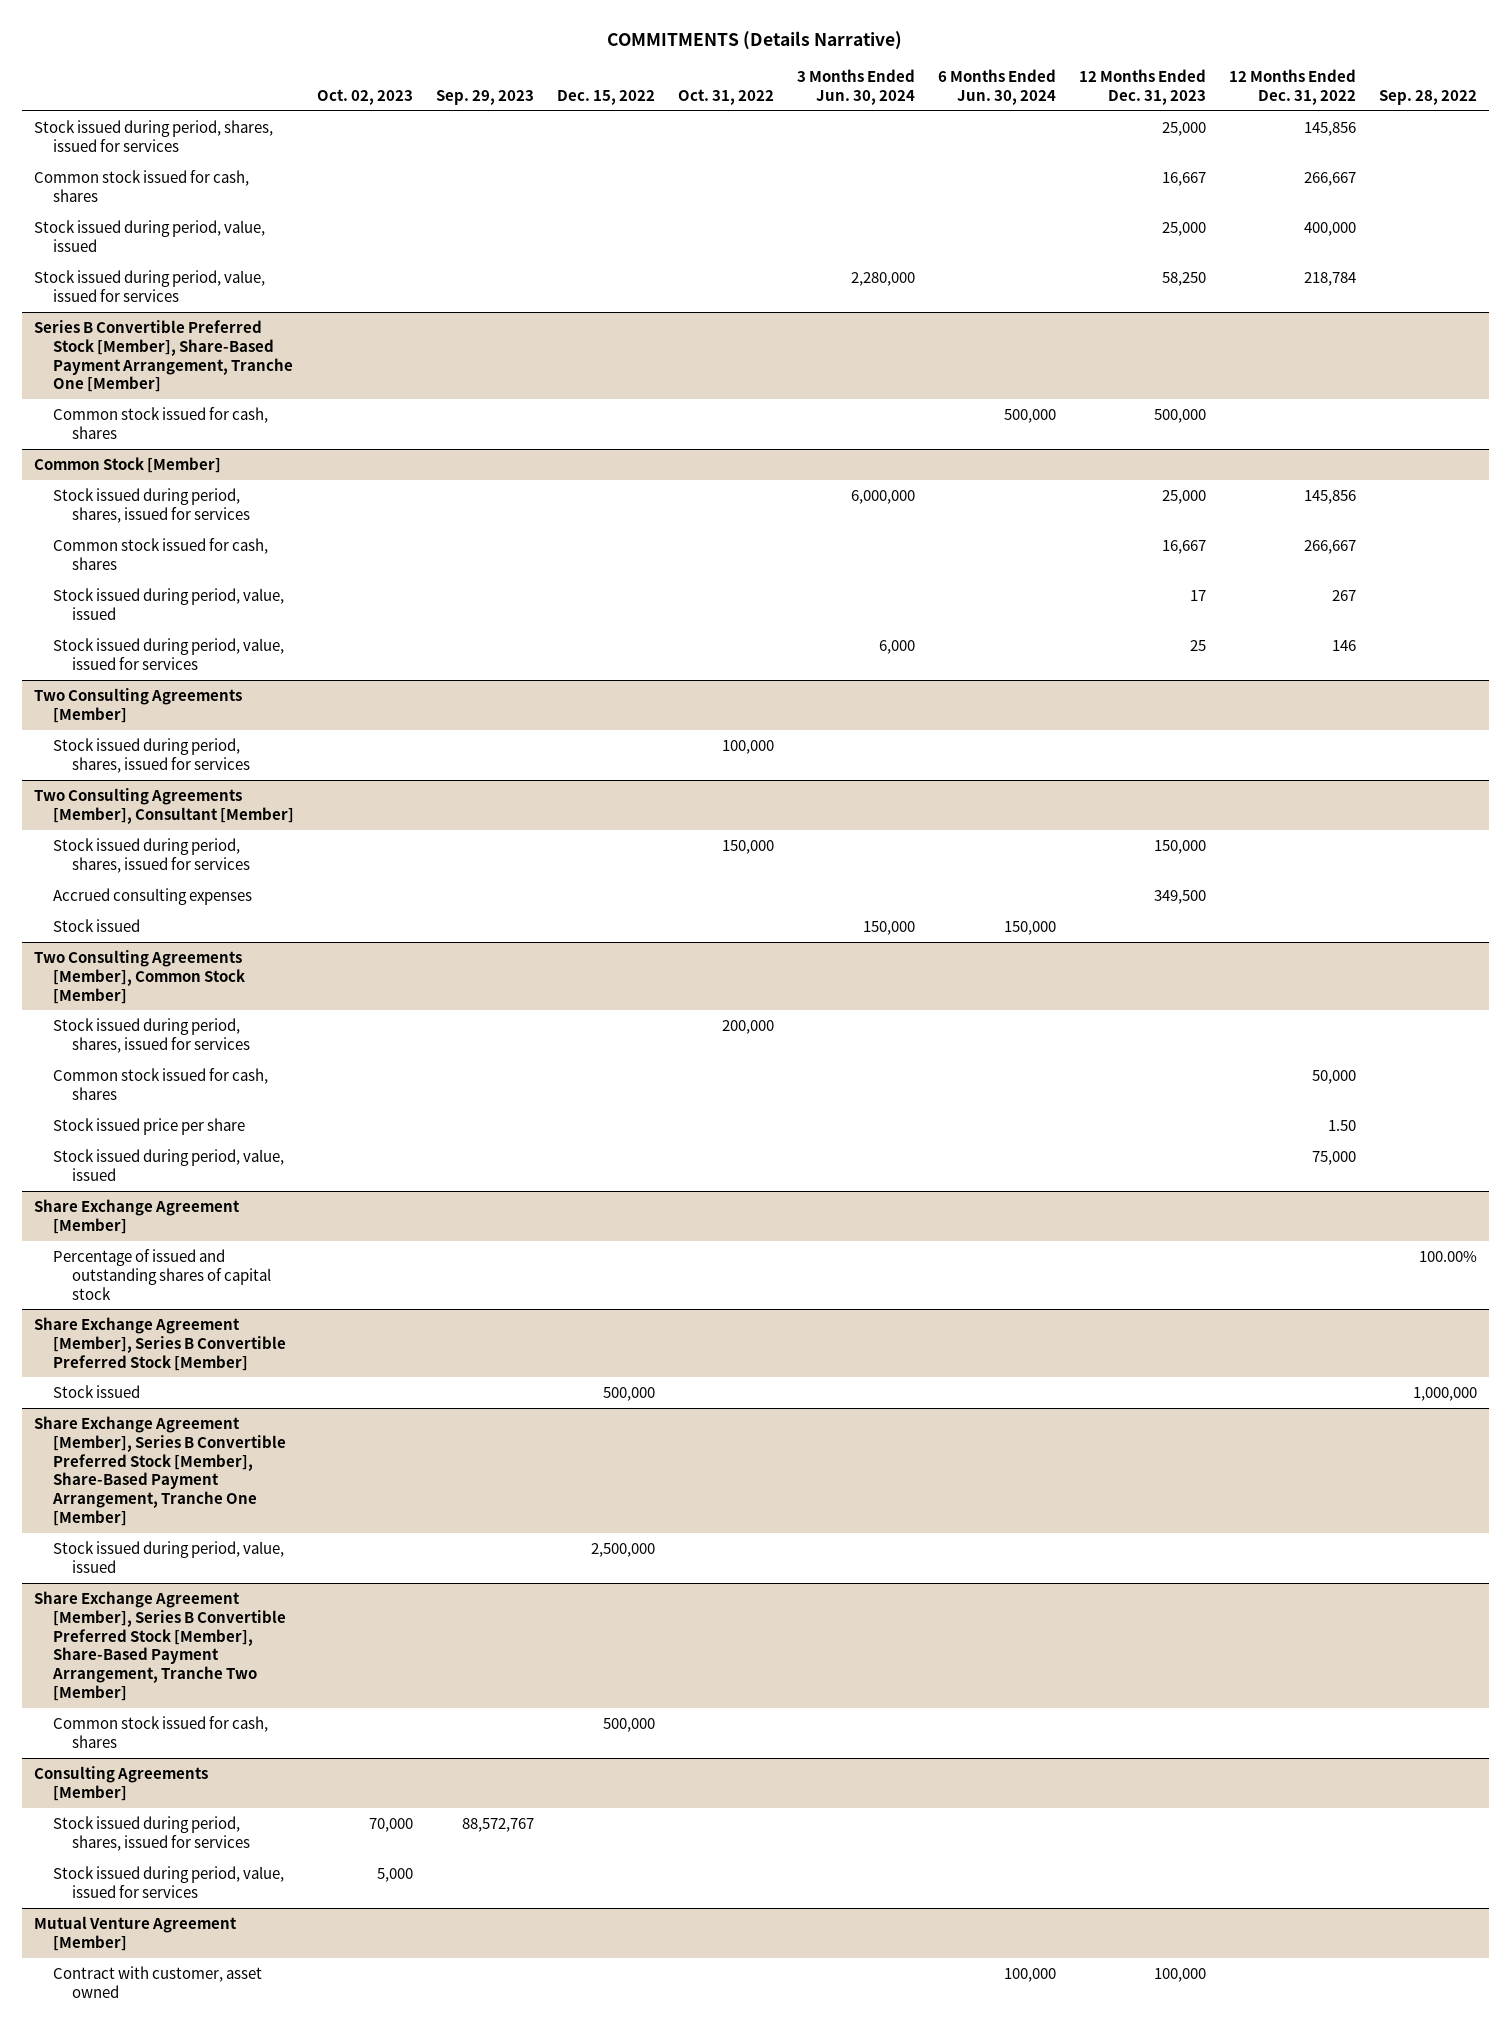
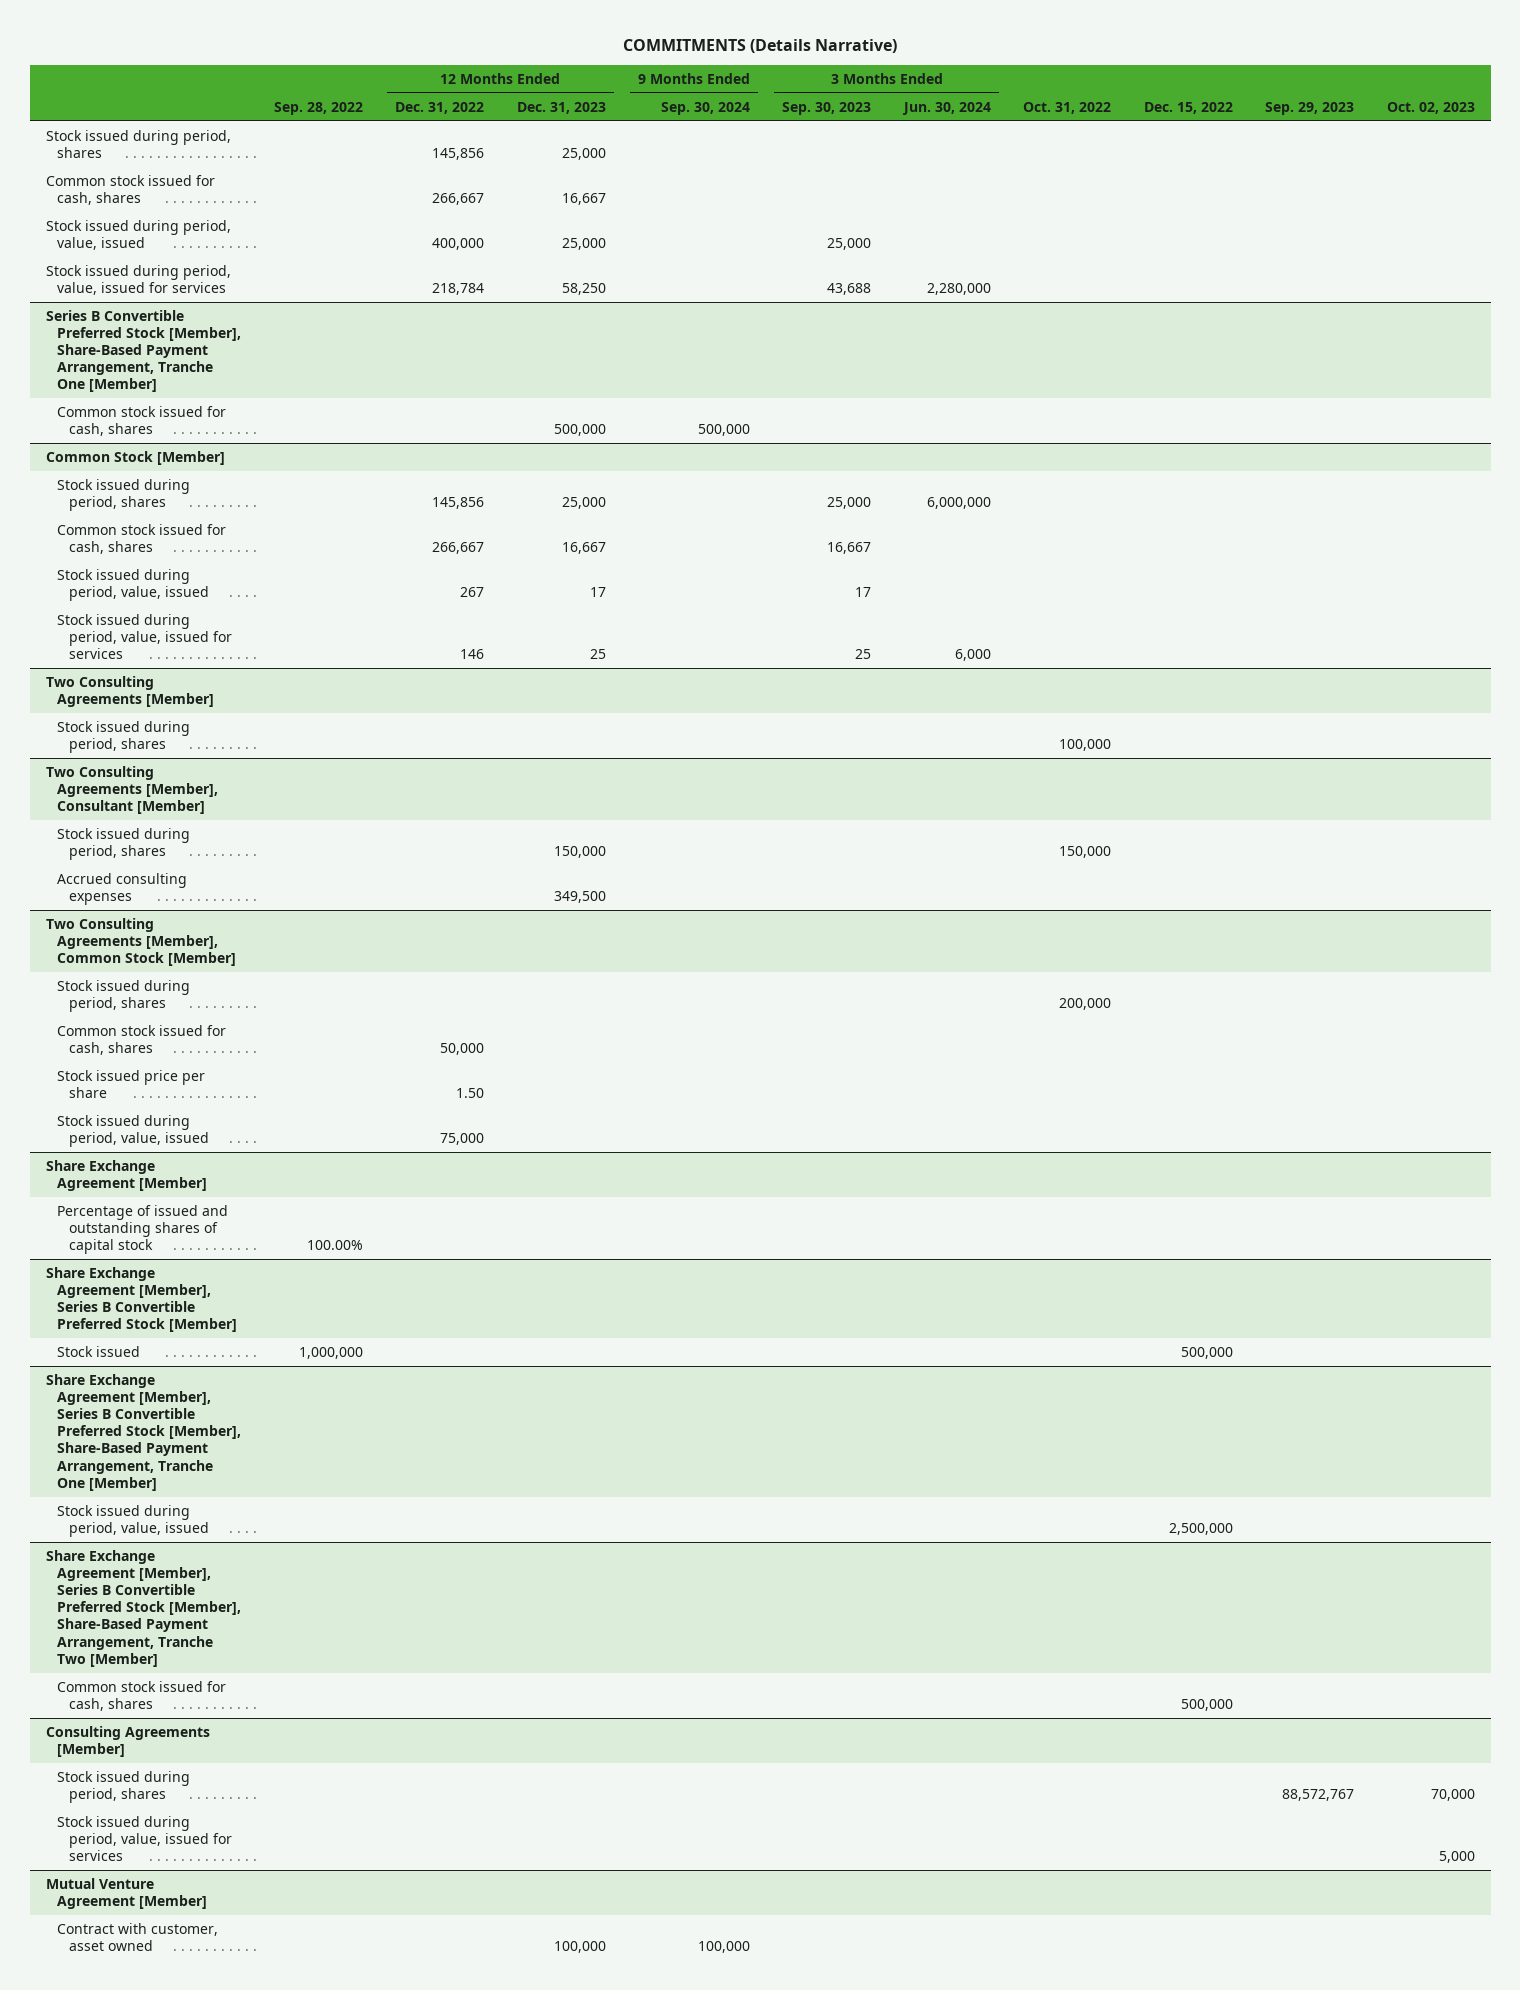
- | Oct. 02, 2023 | Sep. 29, 2023 | Dec. 15, 2022 | Oct. 31, 2022 | 3 Months Ended Jun. 30, 2024 | 6 Months Ended Jun. 30, 2024 | 12 Months Ended Dec. 31, 2023 | 12 Months Ended Dec. 31, 2022 | Sep. 28, 2022
+ | Sep. 28, 2022 | 12 Months Ended Dec. 31, 2022 | 12 Months Ended Dec. 31, 2023 | 9 Months Ended Sep. 30, 2024 | 3 Months Ended Sep. 30, 2023 | 3 Months Ended Jun. 30, 2024 | Oct. 31, 2022 | Dec. 15, 2022 | Sep. 29, 2023 | Oct. 02, 2023
- Stock issued during period, shares, issued for services | | | | | | | 25,000 | 145,856 |
+ Stock issued during period, shares | | 145,856 | 25,000 | | | | | | |
@ Common Stock [Member]
- Stock issued during period, shares, issued for services | | | | | 6,000,000 | | 25,000 | 145,856 |
+ Stock issued during period, shares | | 145,856 | 25,000 | | 25,000 | 6,000,000 | | | |
@ Two Consulting Agreements [Member]
- Stock issued during period, shares, issued for services | | | | 100,000 | | | | |
+ Stock issued during period, shares | | | | | | | 100,000 | | |
@ Two Consulting Agreements [Member], Consultant [Member]
- Stock issued during period, shares, issued for services | | | | 150,000 | | | 150,000 | |
+ Stock issued during period, shares | | | 150,000 | | | | 150,000 | | |
- Stock issued | | | | | 150,000 | 150,000 | | |
@ Two Consulting Agreements [Member], Common Stock [Member]
- Stock issued during period, shares, issued for services | | | | 200,000 | | | | |
+ Stock issued during period, shares | | | | | | | 200,000 | | |
@ Consulting Agreements [Member]
- Stock issued during period, shares, issued for services | 70,000 | 88,572,767 | | | | | | |
+ Stock issued during period, shares | | | | | | | | | 88,572,767 | 70,000

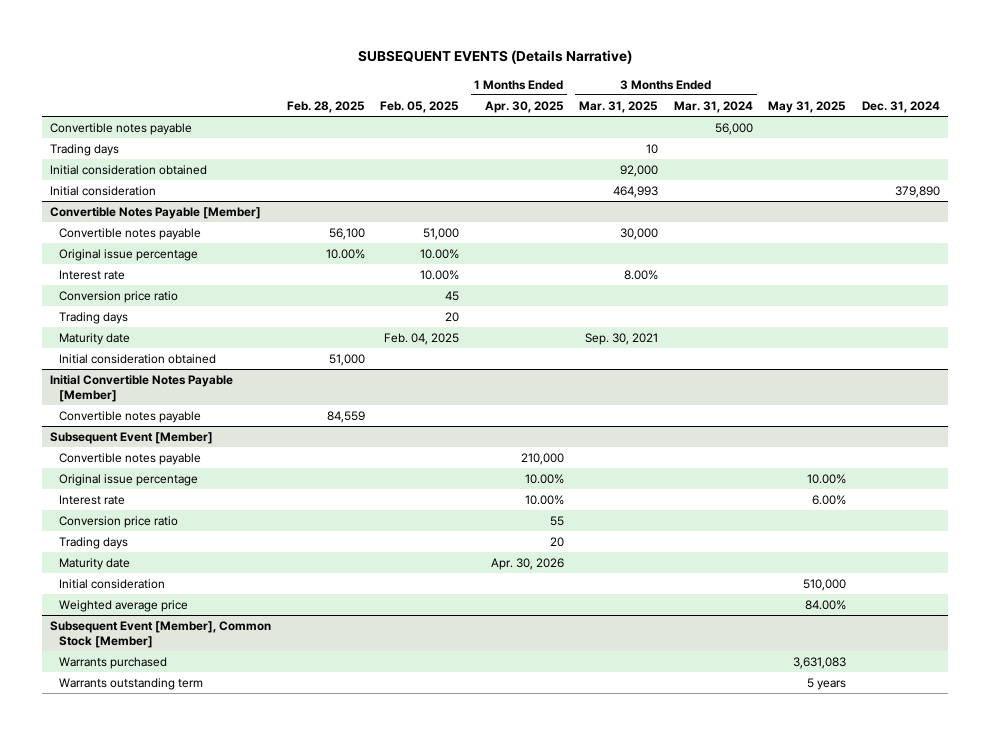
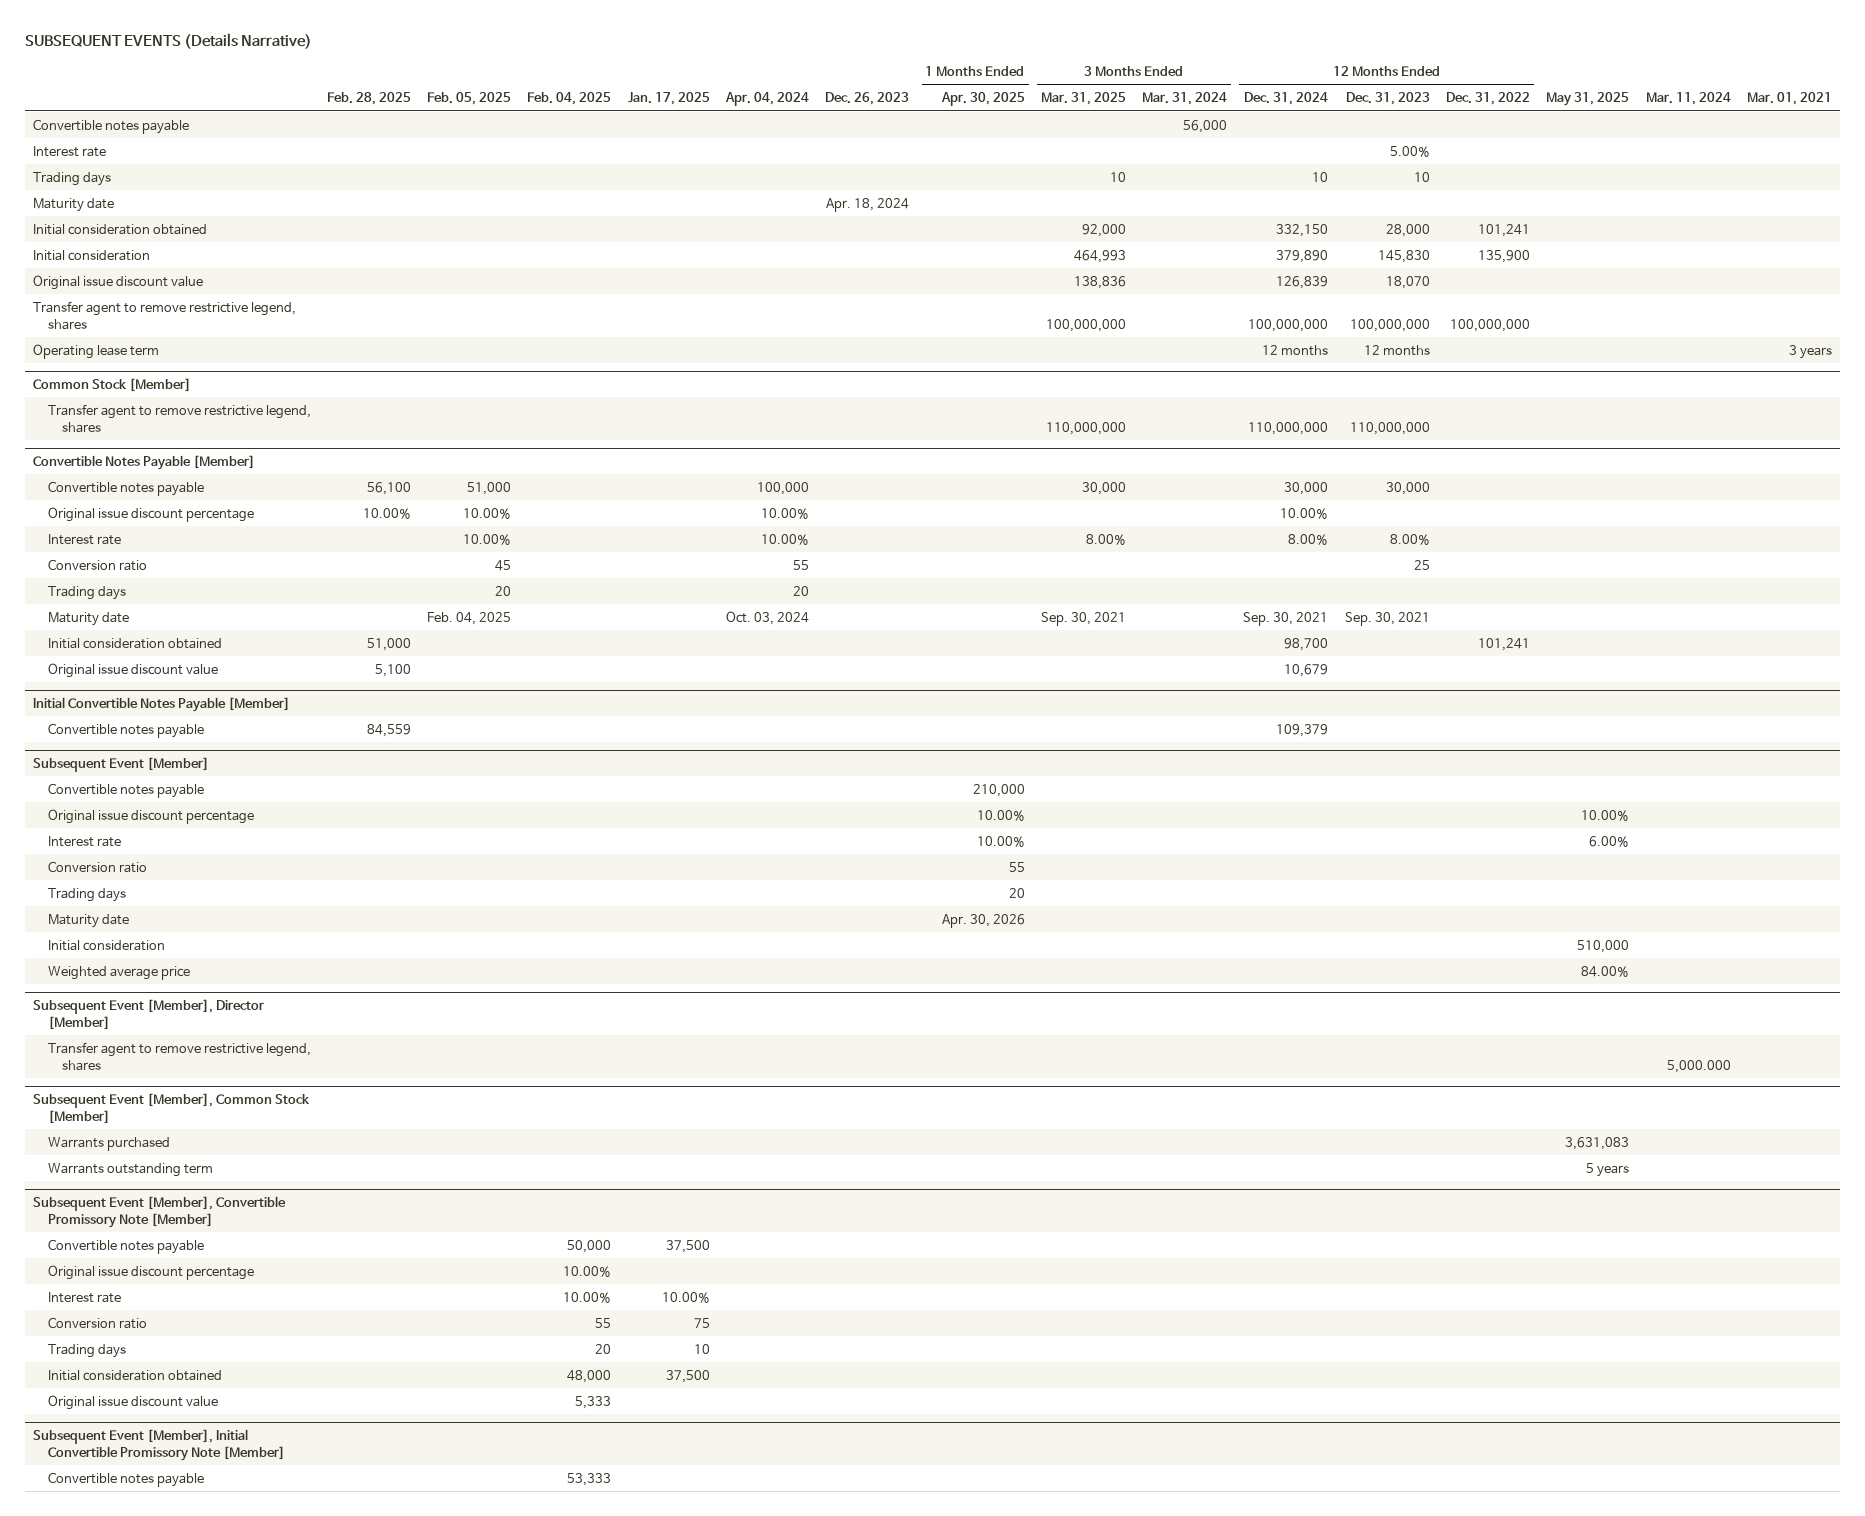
- | Feb. 28, 2025 | Feb. 05, 2025 | 1 Months Ended Apr. 30, 2025 | 3 Months Ended Mar. 31, 2025 | 3 Months Ended Mar. 31, 2024 | May 31, 2025 | Dec. 31, 2024
+ | Feb. 28, 2025 | Feb. 05, 2025 | Feb. 04, 2025 | Jan. 17, 2025 | Apr. 04, 2024 | Dec. 26, 2023 | 1 Months Ended Apr. 30, 2025 | 3 Months Ended Mar. 31, 2025 | 3 Months Ended Mar. 31, 2024 | 12 Months Ended Dec. 31, 2024 | 12 Months Ended Dec. 31, 2023 | 12 Months Ended Dec. 31, 2022 | May 31, 2025 | Mar. 11, 2024 | Mar. 01, 2021
+ Interest rate | | | | | | | | | | | 5.00% | | | |
+ Maturity date | | | | | | Apr. 18, 2024 | | | | | | | | |
+ Original issue discount value | | | | | | | | 138,836 | | 126,839 | 18,070 | | | |
+ Transfer agent to remove restrictive legend, shares | | | | | | | | 100,000,000 | | 100,000,000 | 100,000,000 | 100,000,000 | | |
+ Operating lease term | | | | | | | | | | 12 months | 12 months | | | | 3 years
+ Common Stock [Member]
+ Transfer agent to remove restrictive legend, shares | | | | | | | | 110,000,000 | | 110,000,000 | 110,000,000 | | | |
@ Convertible Notes Payable [Member]
- Original issue percentage | 10.00% | 10.00% | | | | |
+ Original issue discount percentage | 10.00% | 10.00% | | | 10.00% | | | | | 10.00% | | | | |
- Conversion price ratio | | 45 | | | | |
+ Conversion ratio | | 45 | | | 55 | | | | | | 25 | | | |
+ Original issue discount value | 5,100 | | | | | | | | | 10,679 | | | | |
@ Subsequent Event [Member]
- Original issue percentage | | | 10.00% | | | 10.00% |
+ Original issue discount percentage | | | | | | | 10.00% | | | | | | 10.00% | |
- Conversion price ratio | | | 55 | | | |
+ Conversion ratio | | | | | | | 55 | | | | | | | |
+ Subsequent Event [Member], Director [Member]
+ Transfer agent to remove restrictive legend, shares | | | | | | | | | | | | | | 5,000.000 |
+ Subsequent Event [Member], Convertible Promissory Note [Member]
+ Convertible notes payable | | | 50,000 | 37,500 | | | | | | | | | | |
+ Original issue discount percentage | | | 10.00% | | | | | | | | | | | |
+ Interest rate | | | 10.00% | 10.00% | | | | | | | | | | |
+ Conversion ratio | | | 55 | 75 | | | | | | | | | | |
+ Trading days | | | 20 | 10 | | | | | | | | | | |
+ Initial consideration obtained | | | 48,000 | 37,500 | | | | | | | | | | |
+ Original issue discount value | | | 5,333 | | | | | | | | | | | |
+ Subsequent Event [Member], Initial Convertible Promissory Note [Member]
+ Convertible notes payable | | | 53,333 | | | | | | | | | | | |

